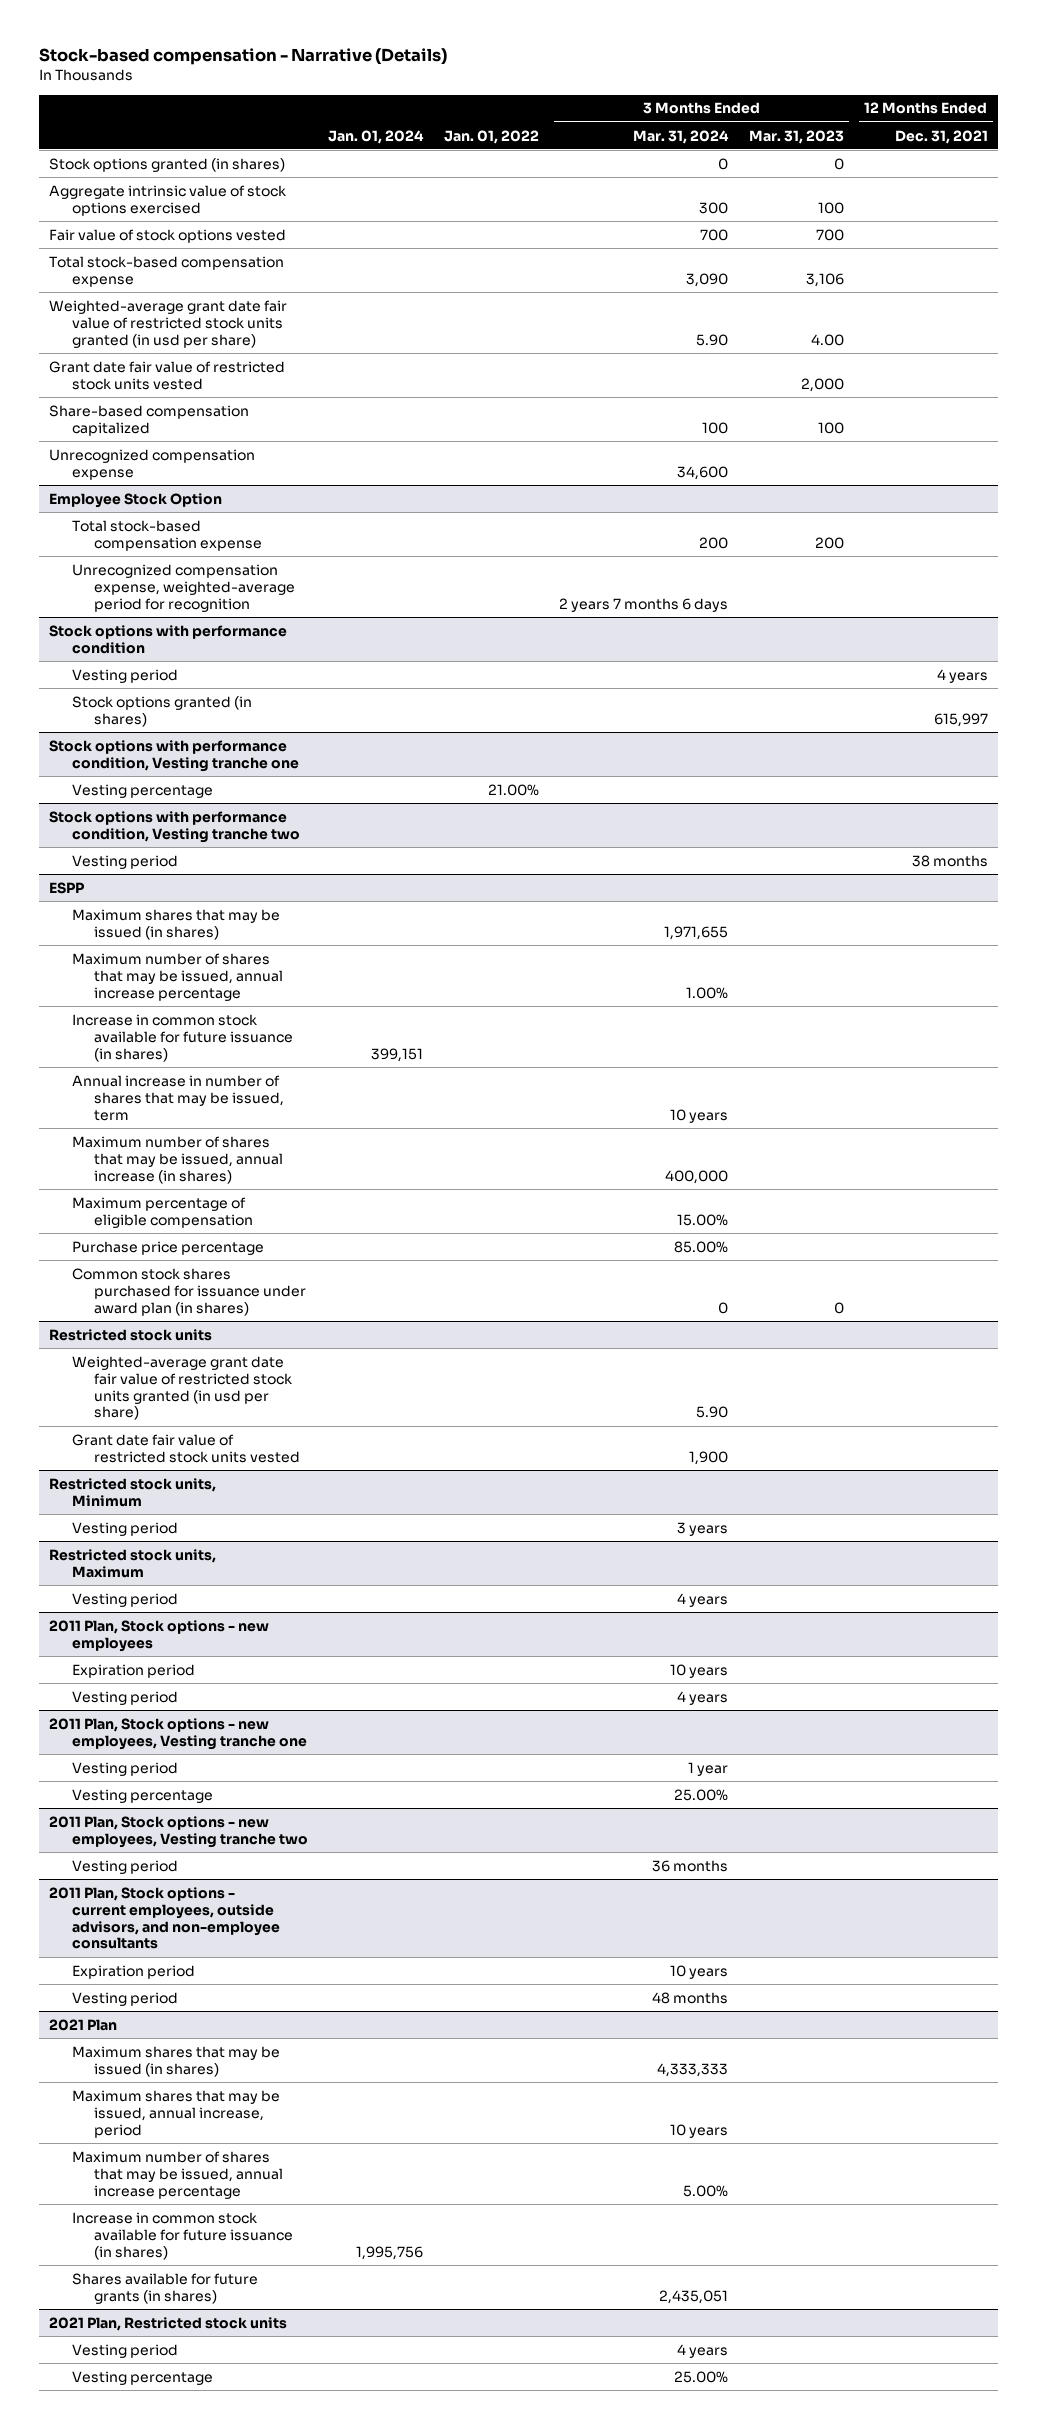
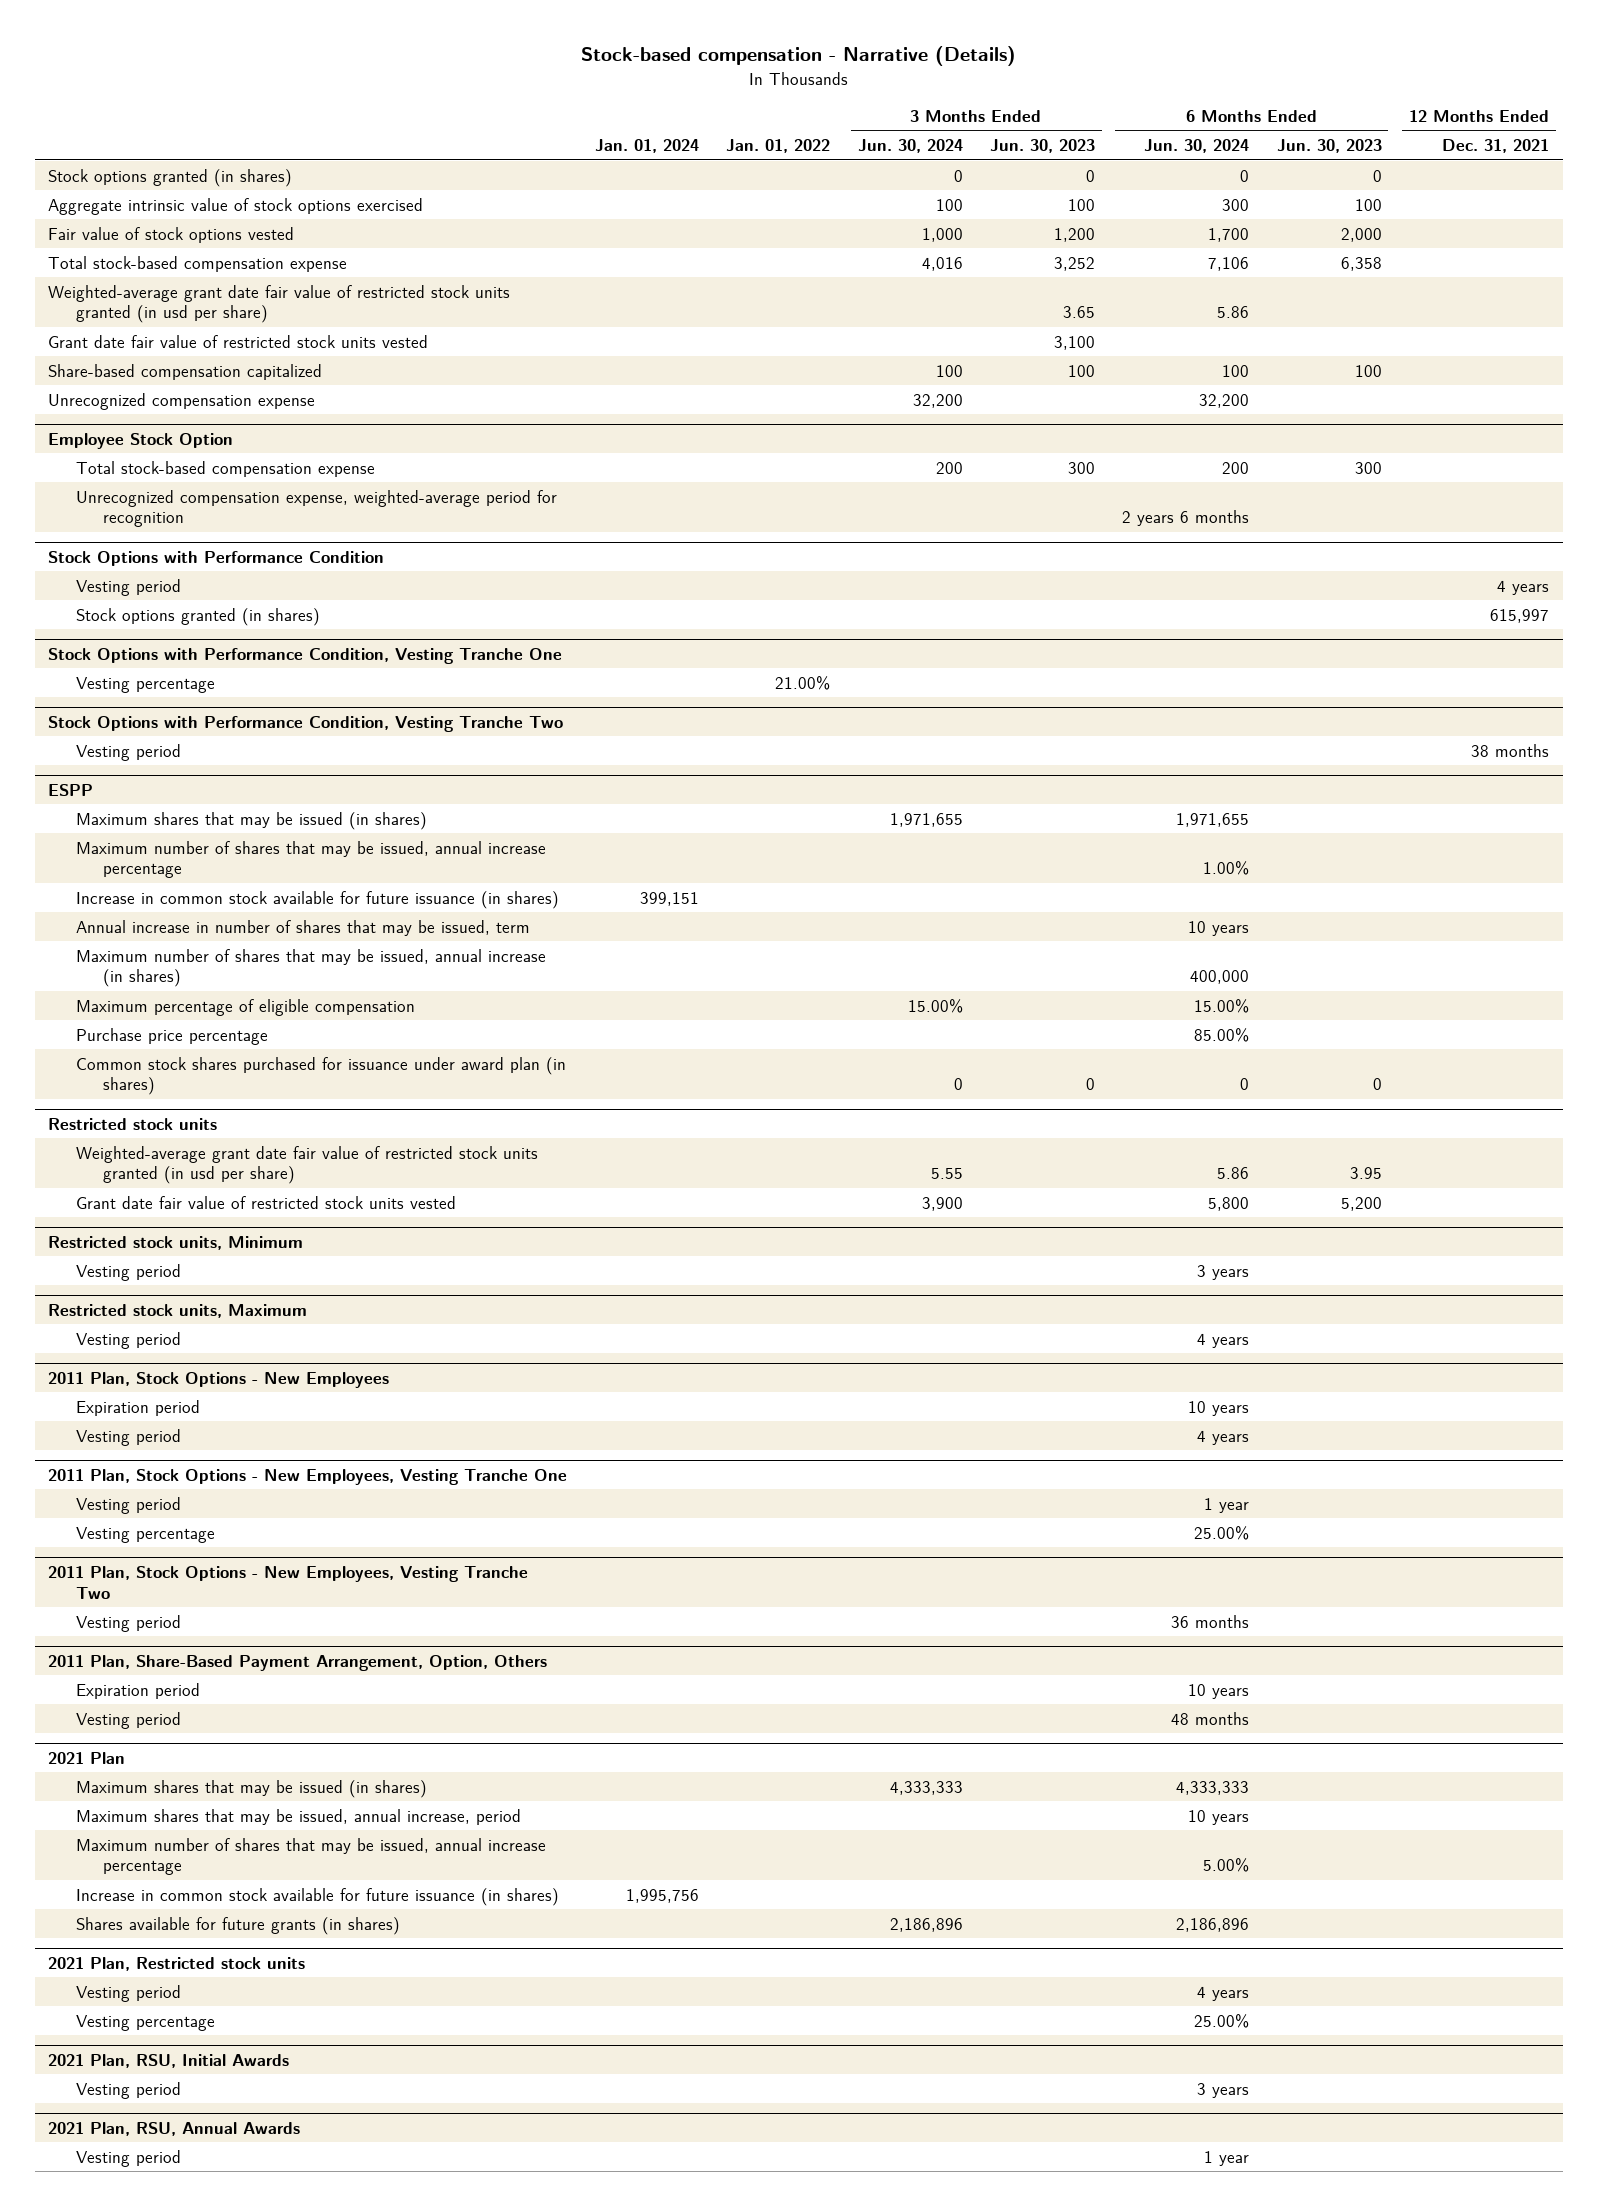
- | Jan. 01, 2024 | Jan. 01, 2022 | 3 Months Ended Mar. 31, 2024 | 3 Months Ended Mar. 31, 2023 | 12 Months Ended Dec. 31, 2021
+ | Jan. 01, 2024 | Jan. 01, 2022 | 3 Months Ended Jun. 30, 2024 | 3 Months Ended Jun. 30, 2023 | 6 Months Ended Jun. 30, 2024 | 6 Months Ended Jun. 30, 2023 | 12 Months Ended Dec. 31, 2021
- Stock options with performance condition
+ Stock Options with Performance Condition
- Stock options with performance condition, Vesting tranche one
+ Stock Options with Performance Condition, Vesting Tranche One
- Stock options with performance condition, Vesting tranche two
+ Stock Options with Performance Condition, Vesting Tranche Two
- 2011 Plan, Stock options - new employees
+ 2011 Plan, Stock Options - New Employees
- 2011 Plan, Stock options - new employees, Vesting tranche one
+ 2011 Plan, Stock Options - New Employees, Vesting Tranche One
- 2011 Plan, Stock options - new employees, Vesting tranche two
+ 2011 Plan, Stock Options - New Employees, Vesting Tranche Two
- 2011 Plan, Stock options - current employees, outside advisors, and non-employee consultants
- Expiration period | | | 10 years | |
- Vesting period | | | 48 months | |
+ 2011 Plan, Share-Based Payment Arrangement, Option, Others
+ Expiration period | | | | | 10 years | |
+ Vesting period | | | | | 48 months | |
+ 2021 Plan, RSU, Initial Awards
+ Vesting period | | | | | 3 years | |
+ 2021 Plan, RSU, Annual Awards
+ Vesting period | | | | | 1 year | |

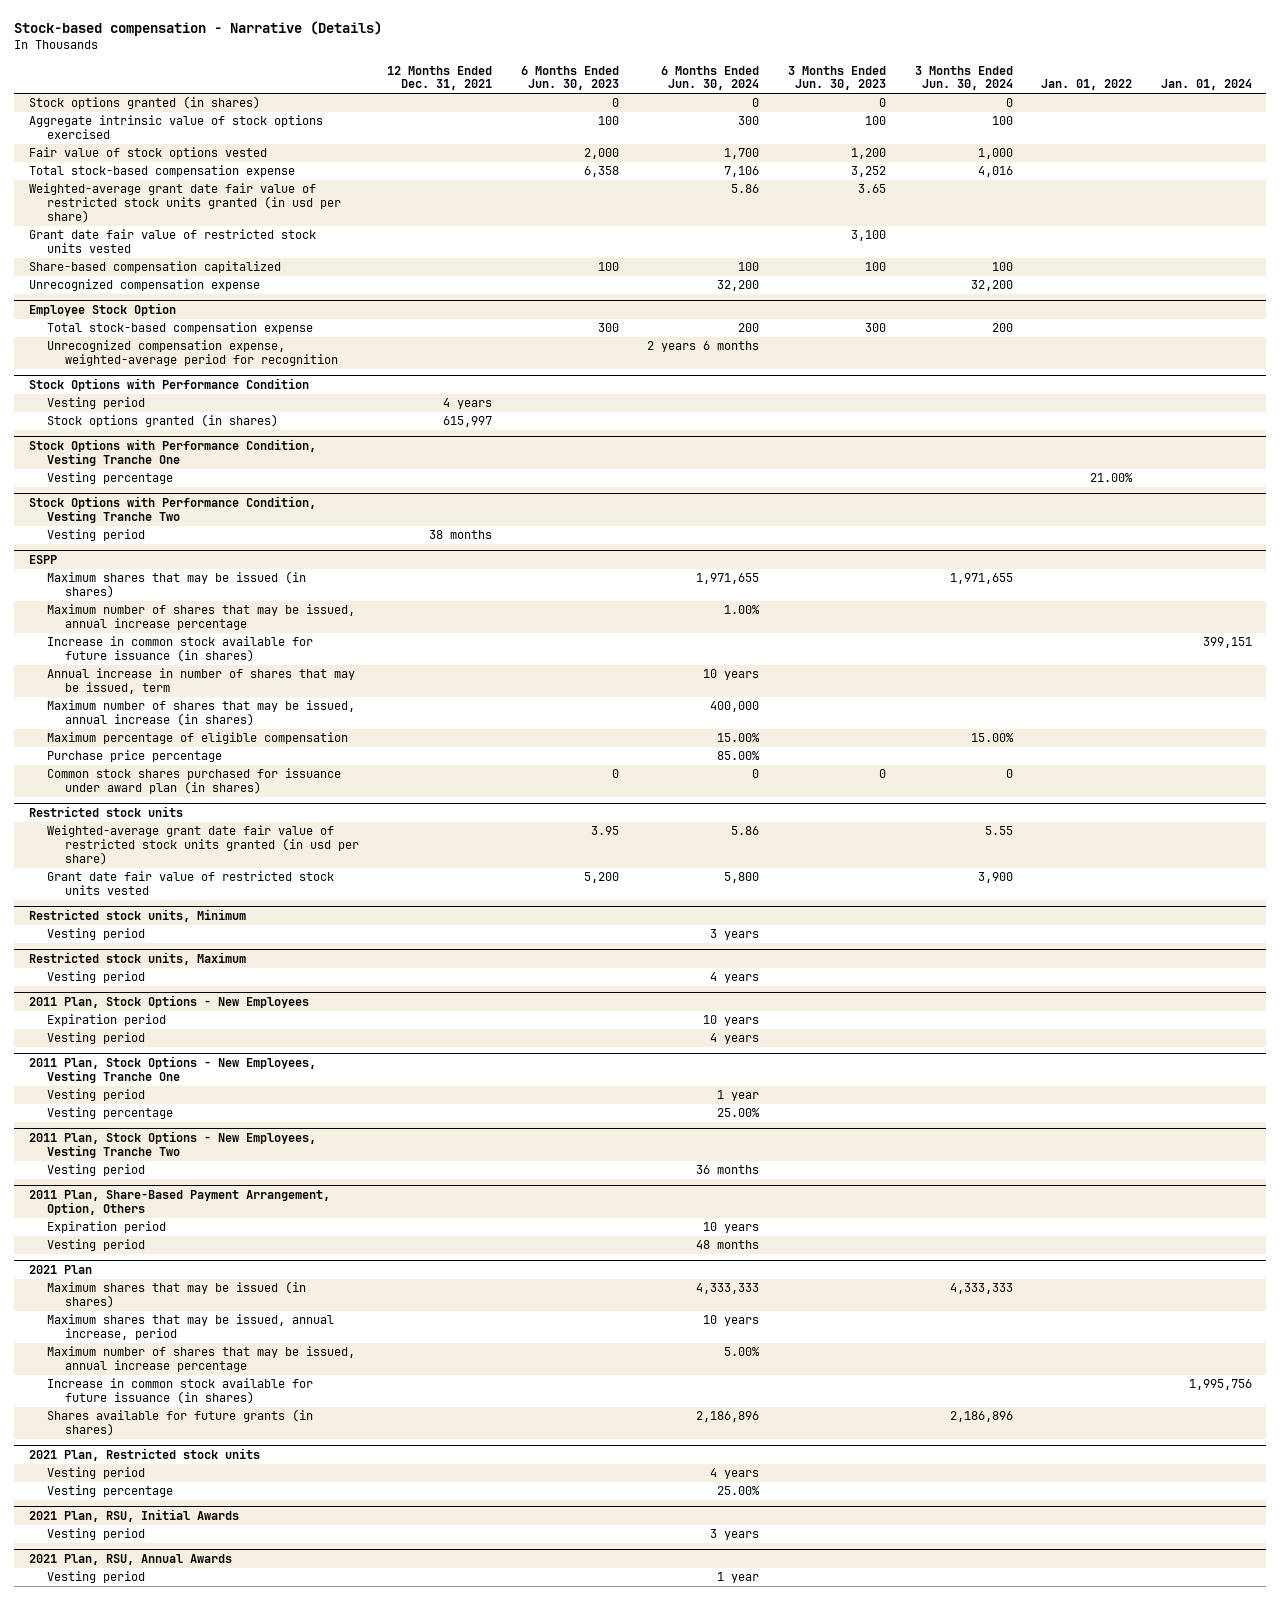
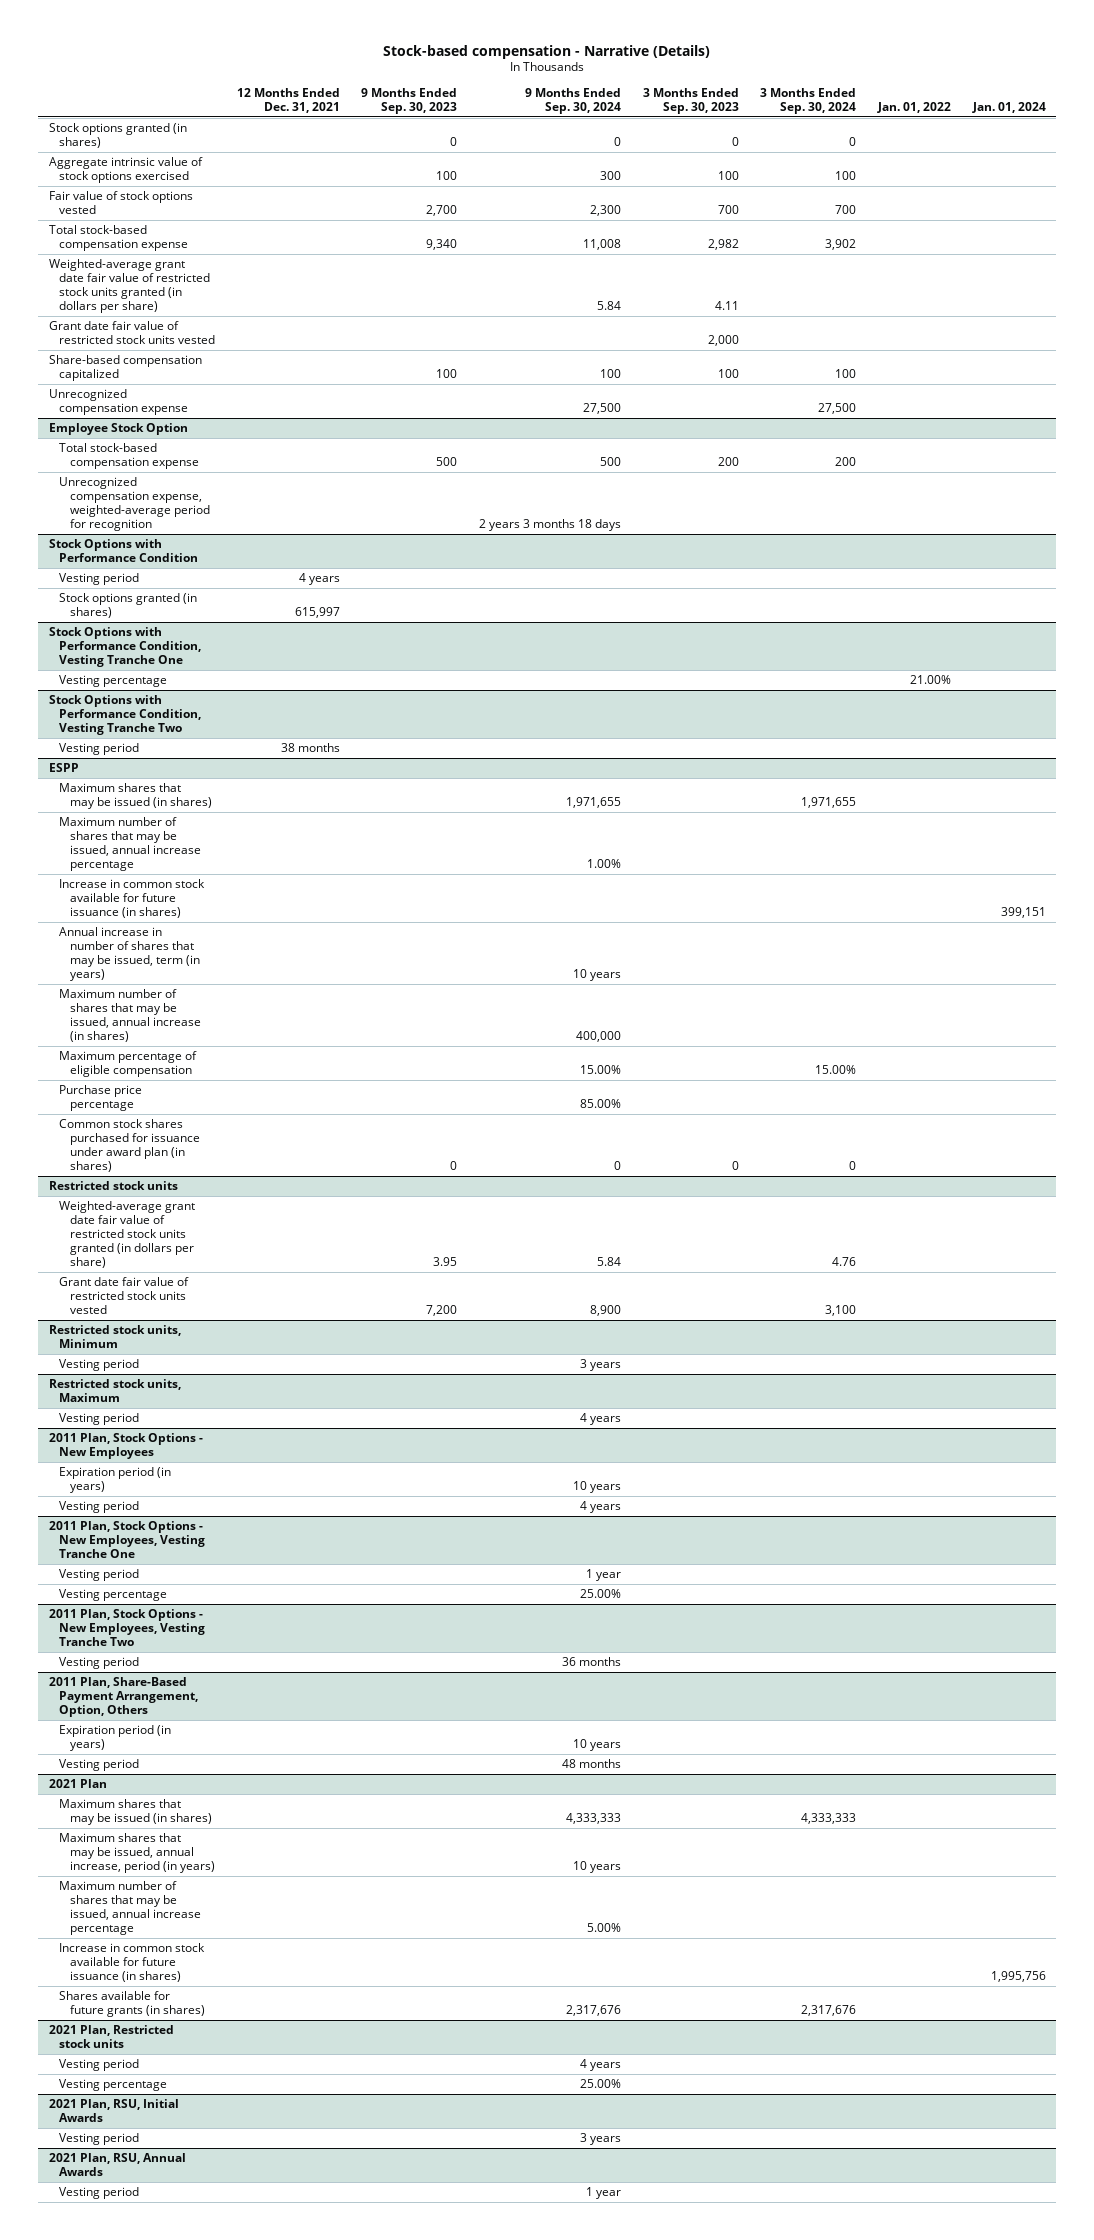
- | 12 Months Ended Dec. 31, 2021 | 6 Months Ended Jun. 30, 2023 | 6 Months Ended Jun. 30, 2024 | 3 Months Ended Jun. 30, 2023 | 3 Months Ended Jun. 30, 2024 | Jan. 01, 2022 | Jan. 01, 2024
+ | 12 Months Ended Dec. 31, 2021 | 9 Months Ended Sep. 30, 2023 | 9 Months Ended Sep. 30, 2024 | 3 Months Ended Sep. 30, 2023 | 3 Months Ended Sep. 30, 2024 | Jan. 01, 2022 | Jan. 01, 2024
- Weighted-average grant date fair value of restricted stock units granted (in usd per share) | | | 5.86 | 3.65 | | |
+ Weighted-average grant date fair value of restricted stock units granted (in dollars per share) | | | 5.84 | 4.11 | | |
@ ESPP
- Annual increase in number of shares that may be issued, term | | | 10 years | | | |
+ Annual increase in number of shares that may be issued, term (in years) | | | 10 years | | | |
@ Restricted stock units
- Weighted-average grant date fair value of restricted stock units granted (in usd per share) | | 3.95 | 5.86 | | 5.55 | |
+ Weighted-average grant date fair value of restricted stock units granted (in dollars per share) | | 3.95 | 5.84 | | 4.76 | |
@ 2011 Plan, Stock Options - New Employees
- Expiration period | | | 10 years | | | |
+ Expiration period (in years) | | | 10 years | | | |
@ 2011 Plan, Share-Based Payment Arrangement, Option, Others
- Expiration period | | | 10 years | | | |
+ Expiration period (in years) | | | 10 years | | | |
@ 2021 Plan
- Maximum shares that may be issued, annual increase, period | | | 10 years | | | |
+ Maximum shares that may be issued, annual increase, period (in years) | | | 10 years | | | |

